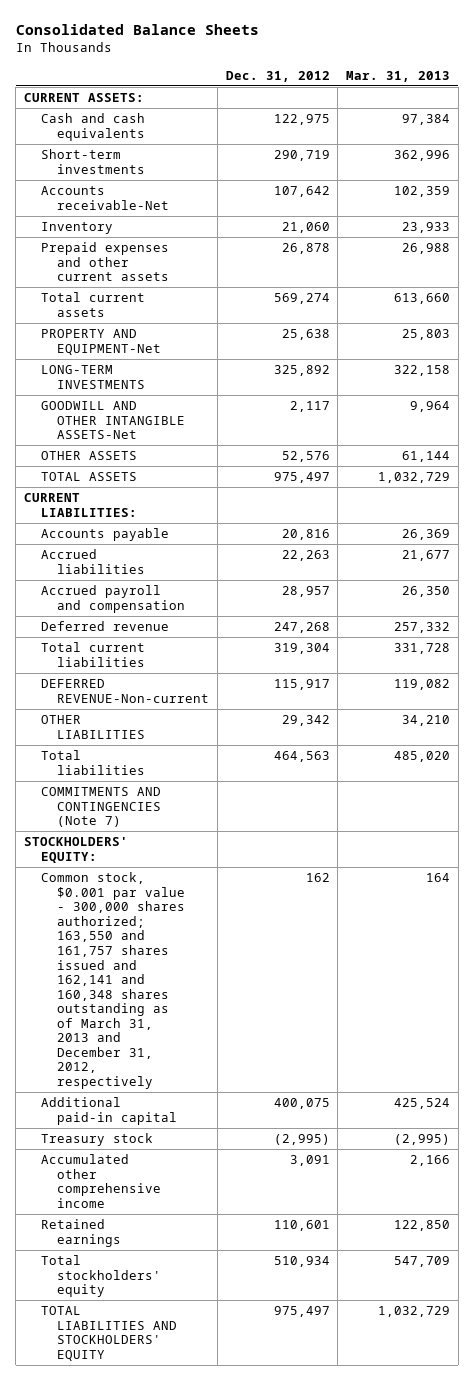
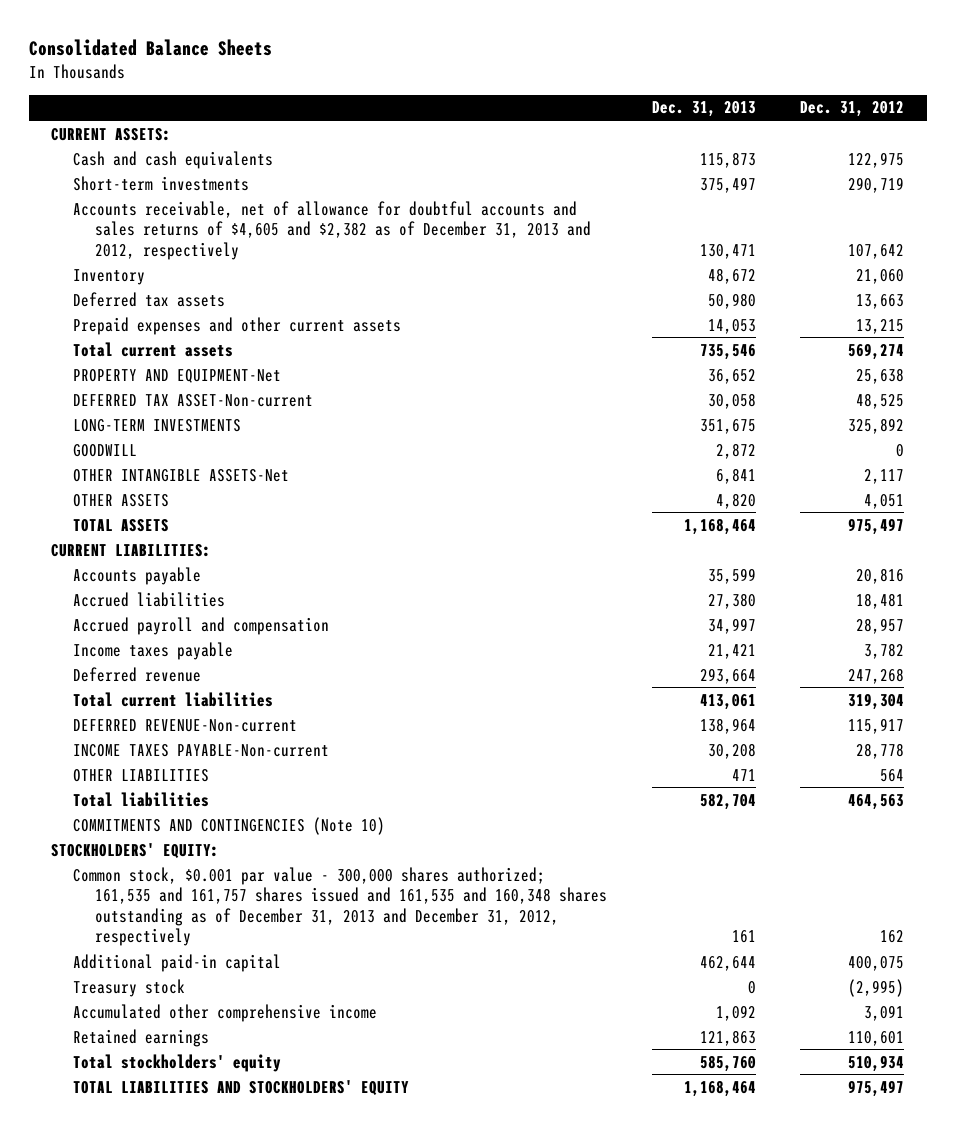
- | Dec. 31, 2012 | Mar. 31, 2013
+ | Dec. 31, 2013 | Dec. 31, 2012
- Accounts receivable-Net | 107,642 | 102,359
+ Accounts receivable, net of allowance for doubtful accounts and sales returns of $4,605 and $2,382 as of December 31, 2013 and 2012, respectively | 130,471 | 107,642
- Prepaid expenses and other current assets | 26,878 | 26,988
+ Deferred tax assets | 50,980 | 13,663
+ Prepaid expenses and other current assets | 14,053 | 13,215
+ DEFERRED TAX ASSET-Non-current | 30,058 | 48,525
- GOODWILL AND OTHER INTANGIBLE ASSETS-Net | 2,117 | 9,964
- OTHER ASSETS | 52,576 | 61,144
+ GOODWILL | 2,872 | 0
+ OTHER INTANGIBLE ASSETS-Net | 6,841 | 2,117
+ OTHER ASSETS | 4,820 | 4,051
- Accrued liabilities | 22,263 | 21,677
+ Accrued liabilities | 27,380 | 18,481
+ Income taxes payable | 21,421 | 3,782
- OTHER LIABILITIES | 29,342 | 34,210
+ INCOME TAXES PAYABLE-Non-current | 30,208 | 28,778
+ OTHER LIABILITIES | 471 | 564
- COMMITMENTS AND CONTINGENCIES (Note 7)
+ COMMITMENTS AND CONTINGENCIES (Note 10)
- Common stock, $0.001 par value - 300,000 shares authorized; 163,550 and 161,757 shares issued and 162,141 and 160,348 shares outstanding as of March 31, 2013 and December 31, 2012, respectively | 162 | 164
+ Common stock, $0.001 par value - 300,000 shares authorized; 161,535 and 161,757 shares issued and 161,535 and 160,348 shares outstanding as of December 31, 2013 and December 31, 2012, respectively | 161 | 162

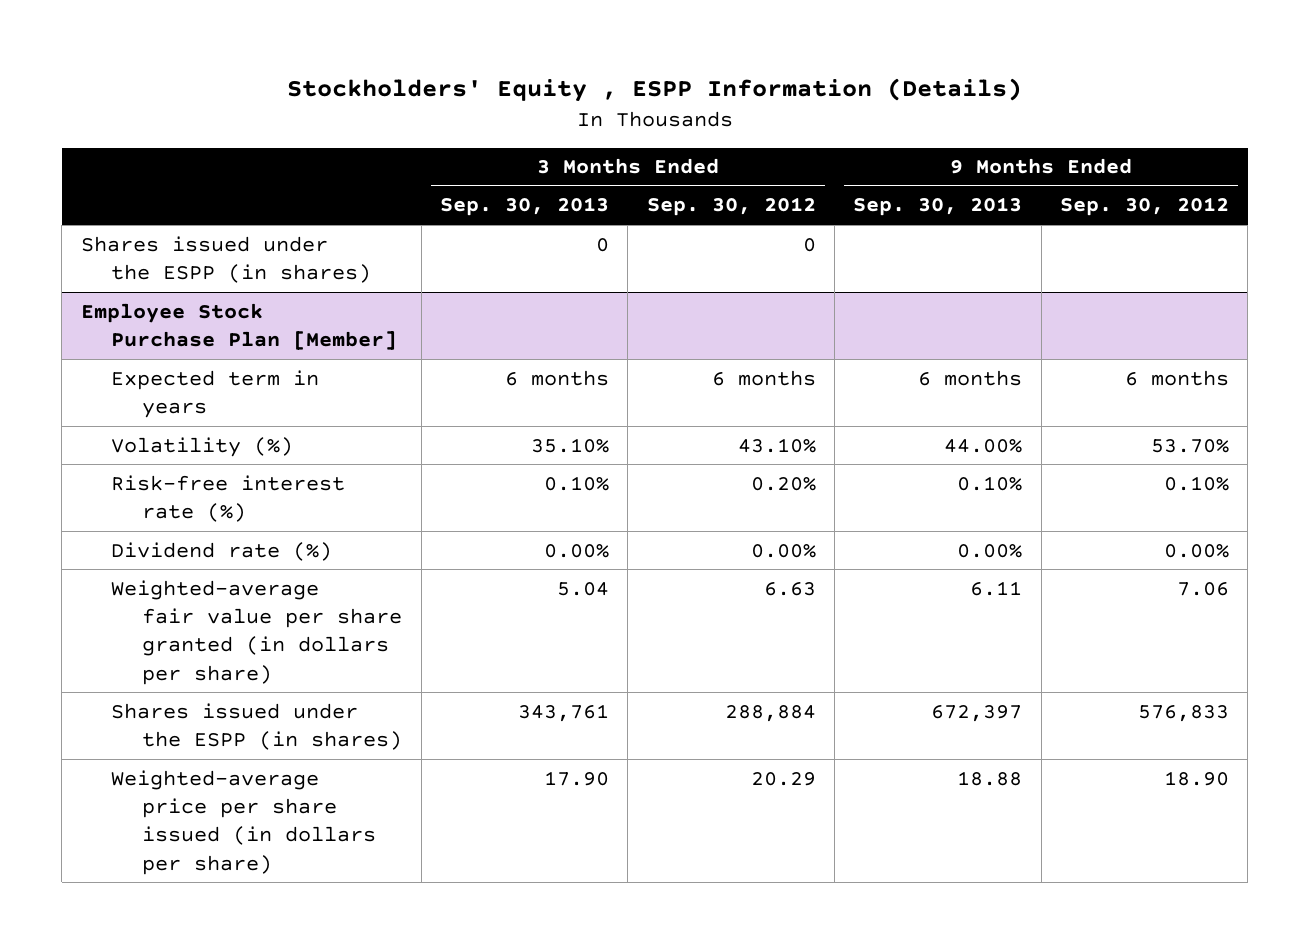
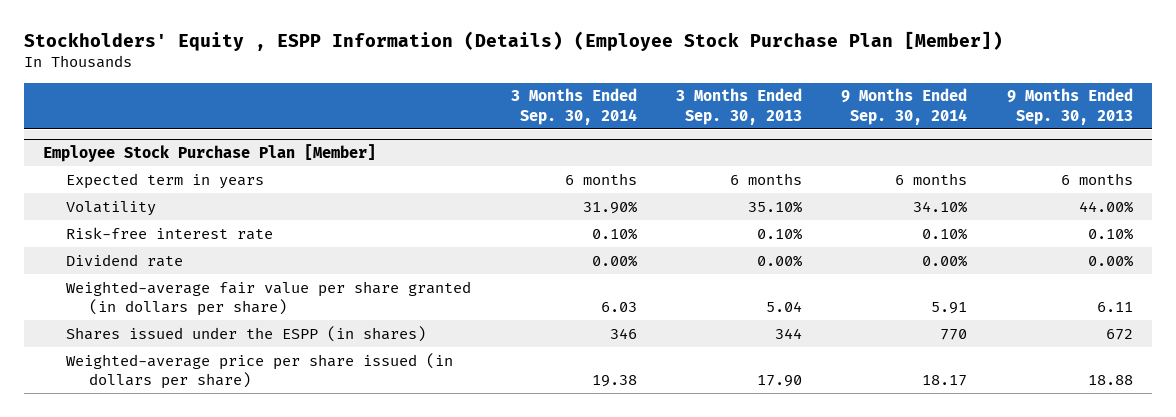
- Stockholders' Equity , ESPP Information (Details)
+ Stockholders' Equity , ESPP Information (Details) (Employee Stock Purchase Plan [Member])
- | 3 Months Ended Sep. 30, 2013 | 3 Months Ended Sep. 30, 2012 | 9 Months Ended Sep. 30, 2013 | 9 Months Ended Sep. 30, 2012
+ | 3 Months Ended Sep. 30, 2014 | 3 Months Ended Sep. 30, 2013 | 9 Months Ended Sep. 30, 2014 | 9 Months Ended Sep. 30, 2013
- Shares issued under the ESPP (in shares) | 0 | 0 | |
@ Employee Stock Purchase Plan [Member]
- Volatility (%) | 35.10% | 43.10% | 44.00% | 53.70%
- Risk-free interest rate (%) | 0.10% | 0.20% | 0.10% | 0.10%
- Dividend rate (%) | 0.00% | 0.00% | 0.00% | 0.00%
+ Volatility | 31.90% | 35.10% | 34.10% | 44.00%
+ Risk-free interest rate | 0.10% | 0.10% | 0.10% | 0.10%
+ Dividend rate | 0.00% | 0.00% | 0.00% | 0.00%
- Shares issued under the ESPP (in shares) | 343,761 | 288,884 | 672,397 | 576,833
+ Shares issued under the ESPP (in shares) | 346 | 344 | 770 | 672

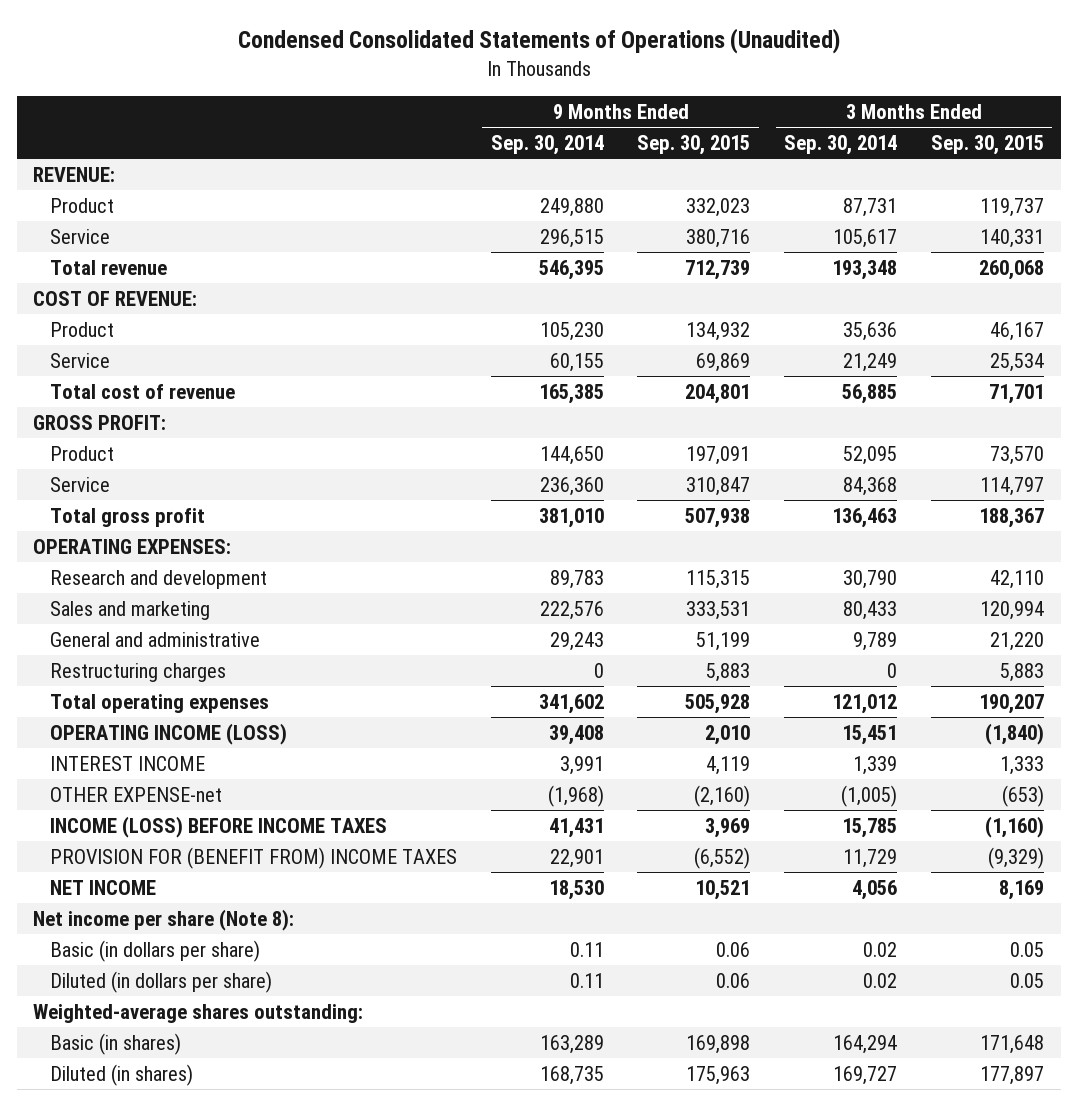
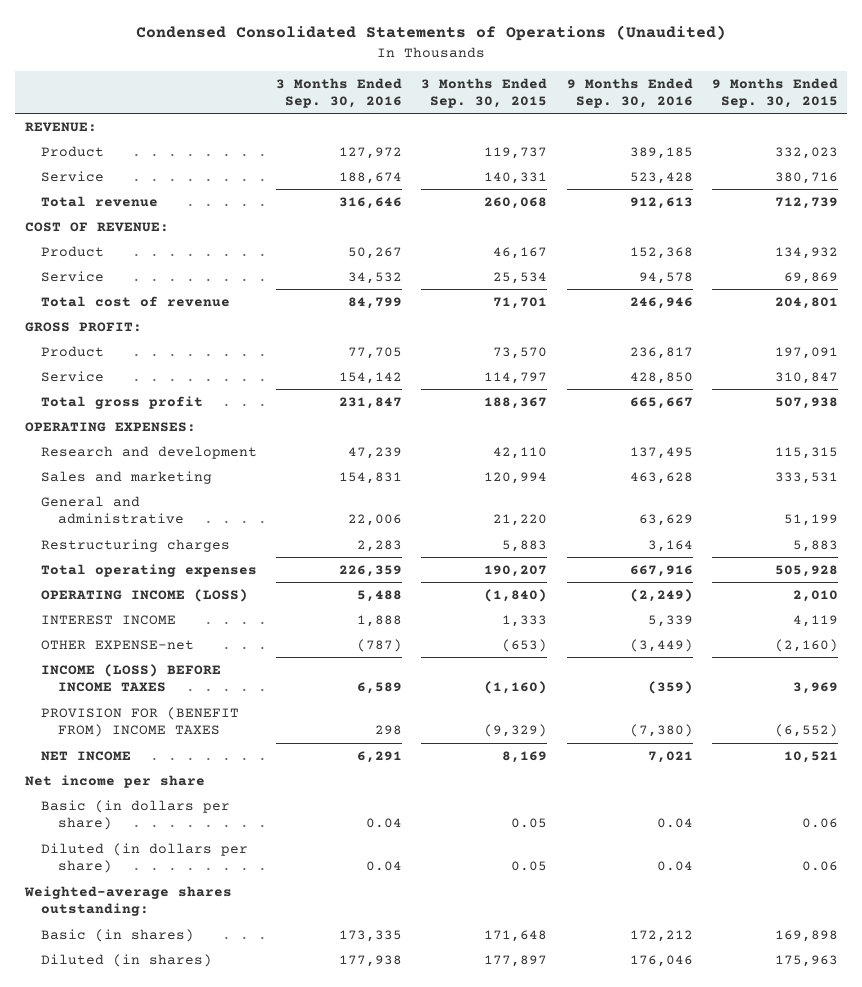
- | 9 Months Ended Sep. 30, 2014 | 9 Months Ended Sep. 30, 2015 | 3 Months Ended Sep. 30, 2014 | 3 Months Ended Sep. 30, 2015
+ | 3 Months Ended Sep. 30, 2016 | 3 Months Ended Sep. 30, 2015 | 9 Months Ended Sep. 30, 2016 | 9 Months Ended Sep. 30, 2015
- Net income per share (Note 8):
+ Net income per share

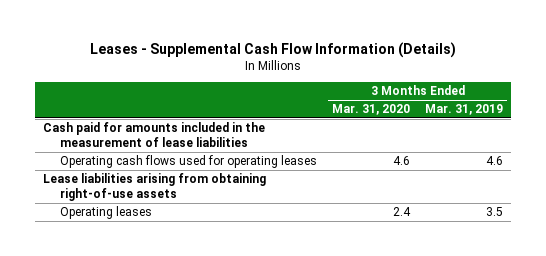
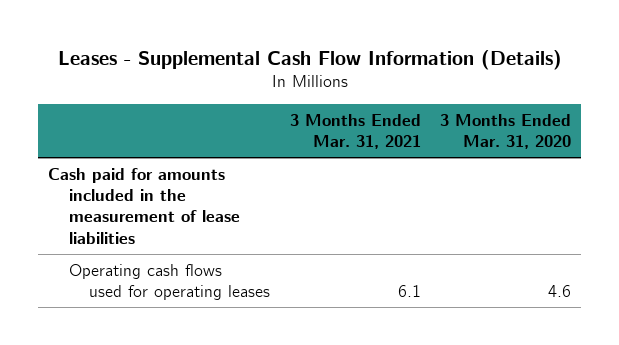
- | 3 Months Ended Mar. 31, 2020 | 3 Months Ended Mar. 31, 2019
+ | 3 Months Ended Mar. 31, 2021 | 3 Months Ended Mar. 31, 2020
- Lease liabilities arising from obtaining right-of-use assets
- Operating leases | 2.4 | 3.5

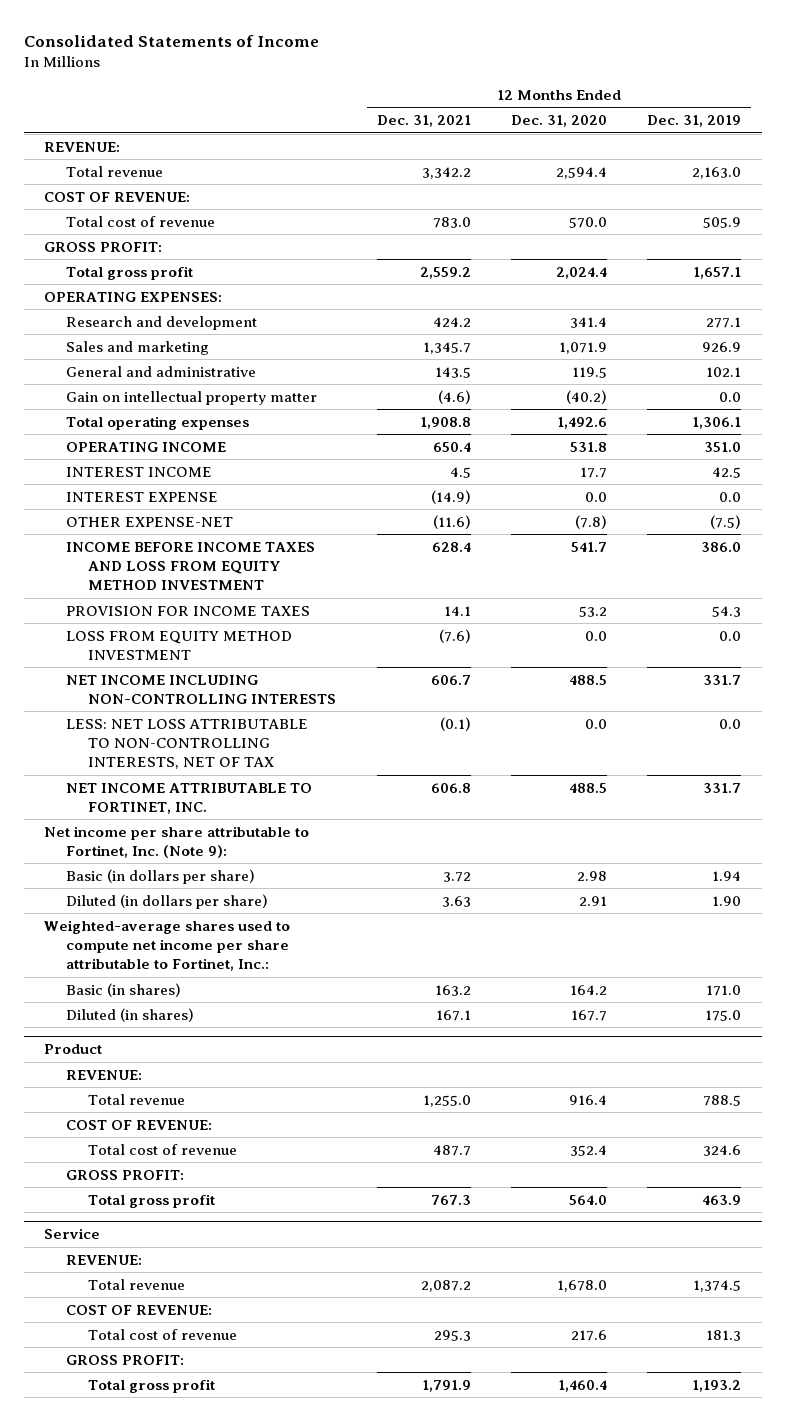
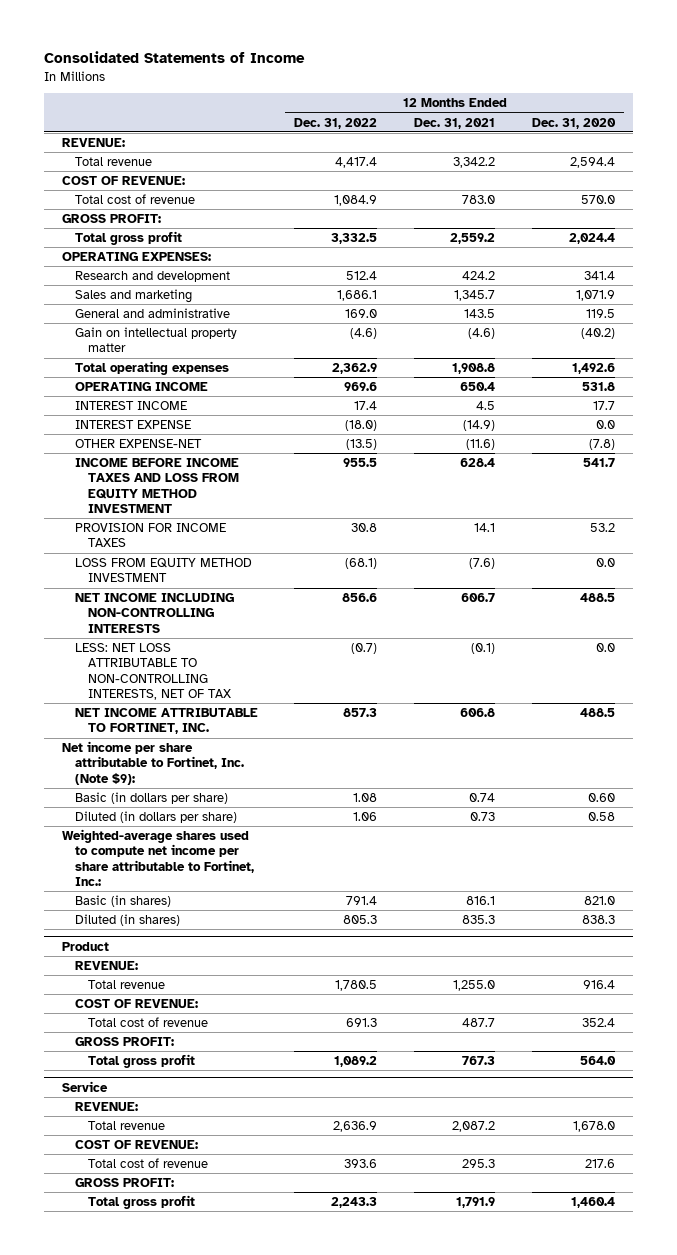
- | 12 Months Ended Dec. 31, 2021 | 12 Months Ended Dec. 31, 2020 | 12 Months Ended Dec. 31, 2019
+ | 12 Months Ended Dec. 31, 2022 | 12 Months Ended Dec. 31, 2021 | 12 Months Ended Dec. 31, 2020
- Net income per share attributable to Fortinet, Inc. (Note 9):
- Basic (in dollars per share) | 3.72 | 2.98 | 1.94
- Diluted (in dollars per share) | 3.63 | 2.91 | 1.90
+ Net income per share attributable to Fortinet, Inc. (Note $9):
+ Basic (in dollars per share) | 1.08 | 0.74 | 0.60
+ Diluted (in dollars per share) | 1.06 | 0.73 | 0.58
- Basic (in shares) | 163.2 | 164.2 | 171.0
- Diluted (in shares) | 167.1 | 167.7 | 175.0
+ Basic (in shares) | 791.4 | 816.1 | 821.0
+ Diluted (in shares) | 805.3 | 835.3 | 838.3

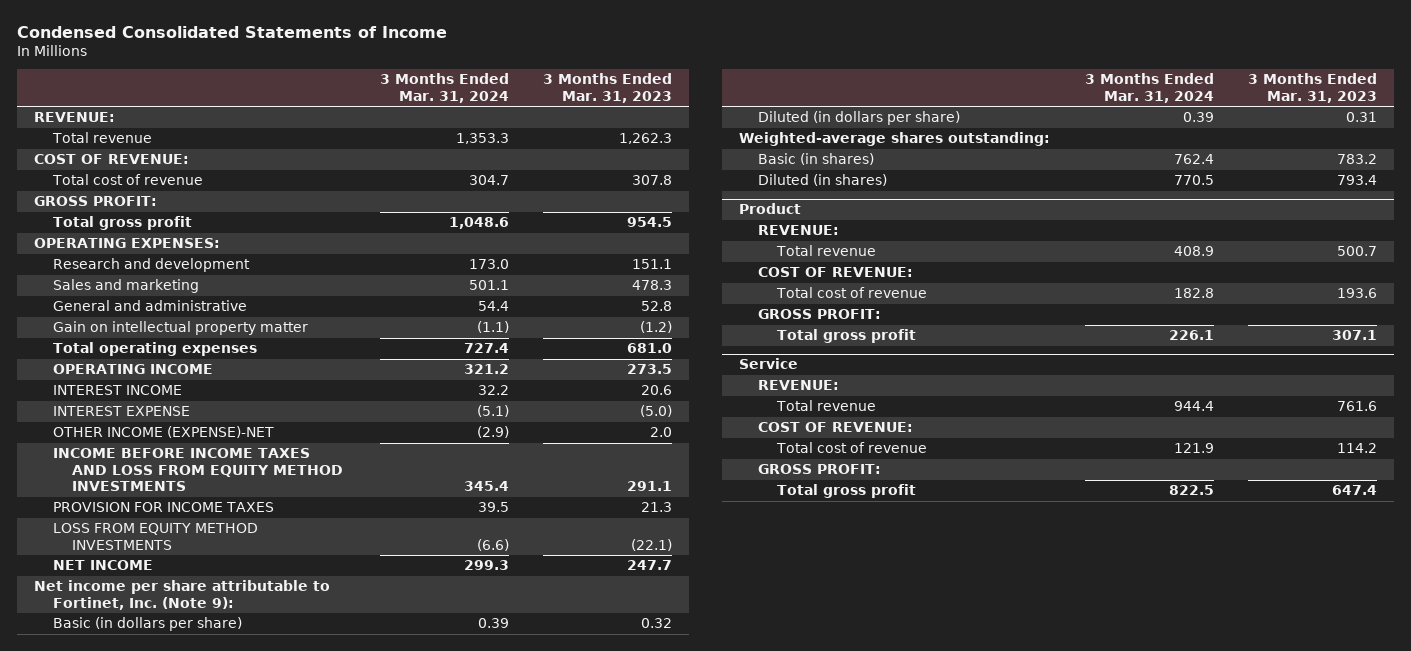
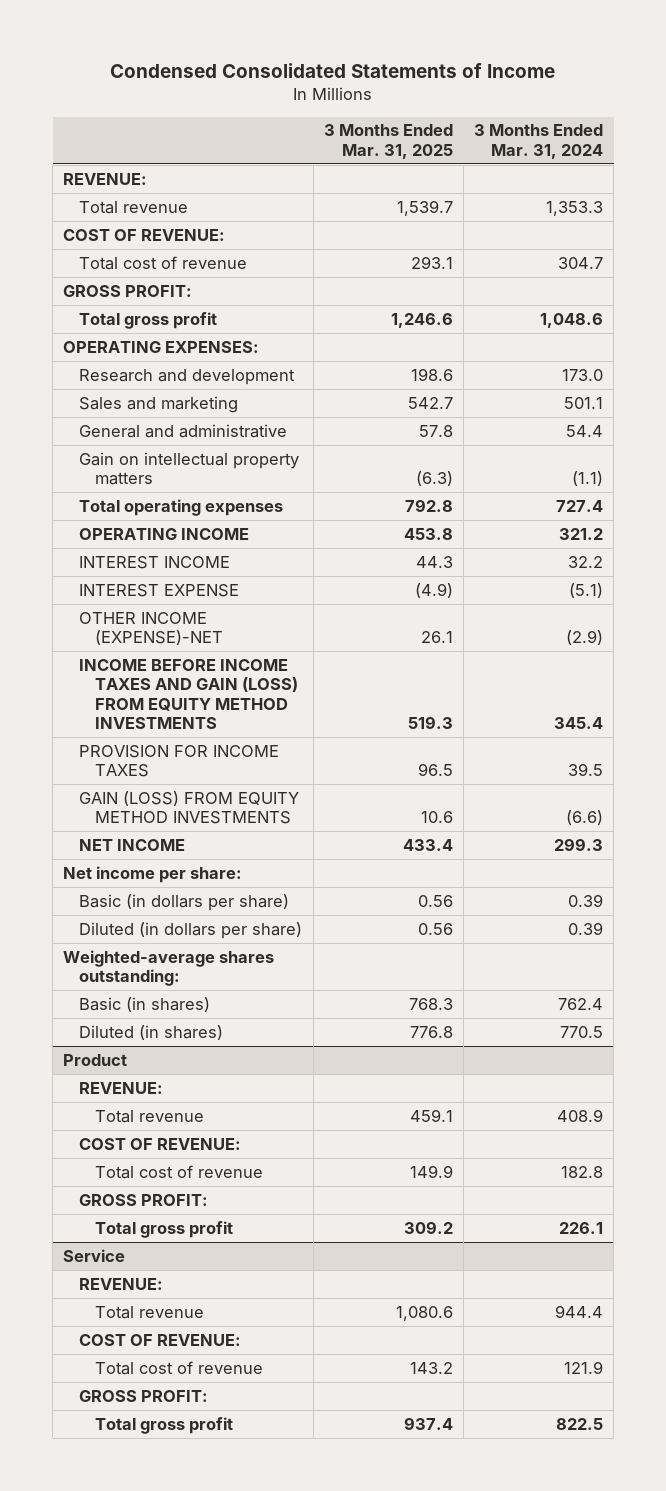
- | 3 Months Ended Mar. 31, 2024 | 3 Months Ended Mar. 31, 2023
+ | 3 Months Ended Mar. 31, 2025 | 3 Months Ended Mar. 31, 2024
- Gain on intellectual property matter | (1.1) | (1.2)
+ Gain on intellectual property matters | (6.3) | (1.1)
- INCOME BEFORE INCOME TAXES AND LOSS FROM EQUITY METHOD INVESTMENTS | 345.4 | 291.1
+ INCOME BEFORE INCOME TAXES AND GAIN (LOSS) FROM EQUITY METHOD INVESTMENTS | 519.3 | 345.4
- LOSS FROM EQUITY METHOD INVESTMENTS | (6.6) | (22.1)
+ GAIN (LOSS) FROM EQUITY METHOD INVESTMENTS | 10.6 | (6.6)
- Net income per share attributable to Fortinet, Inc. (Note 9):
+ Net income per share:

